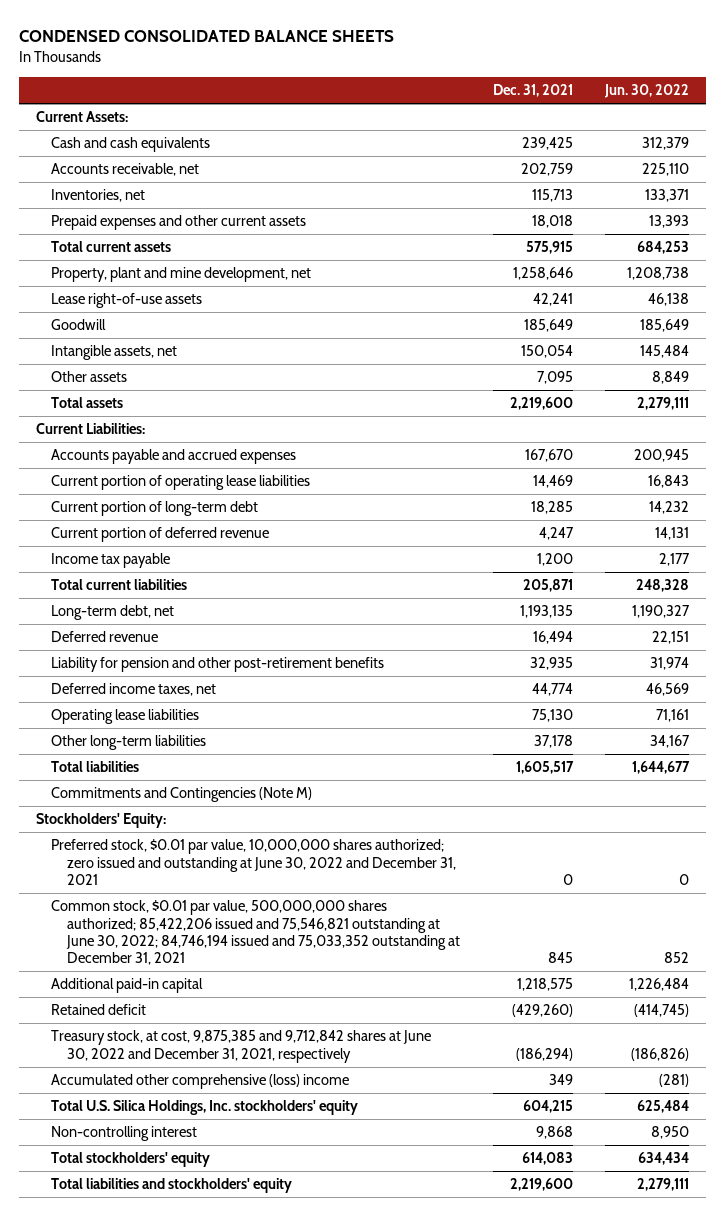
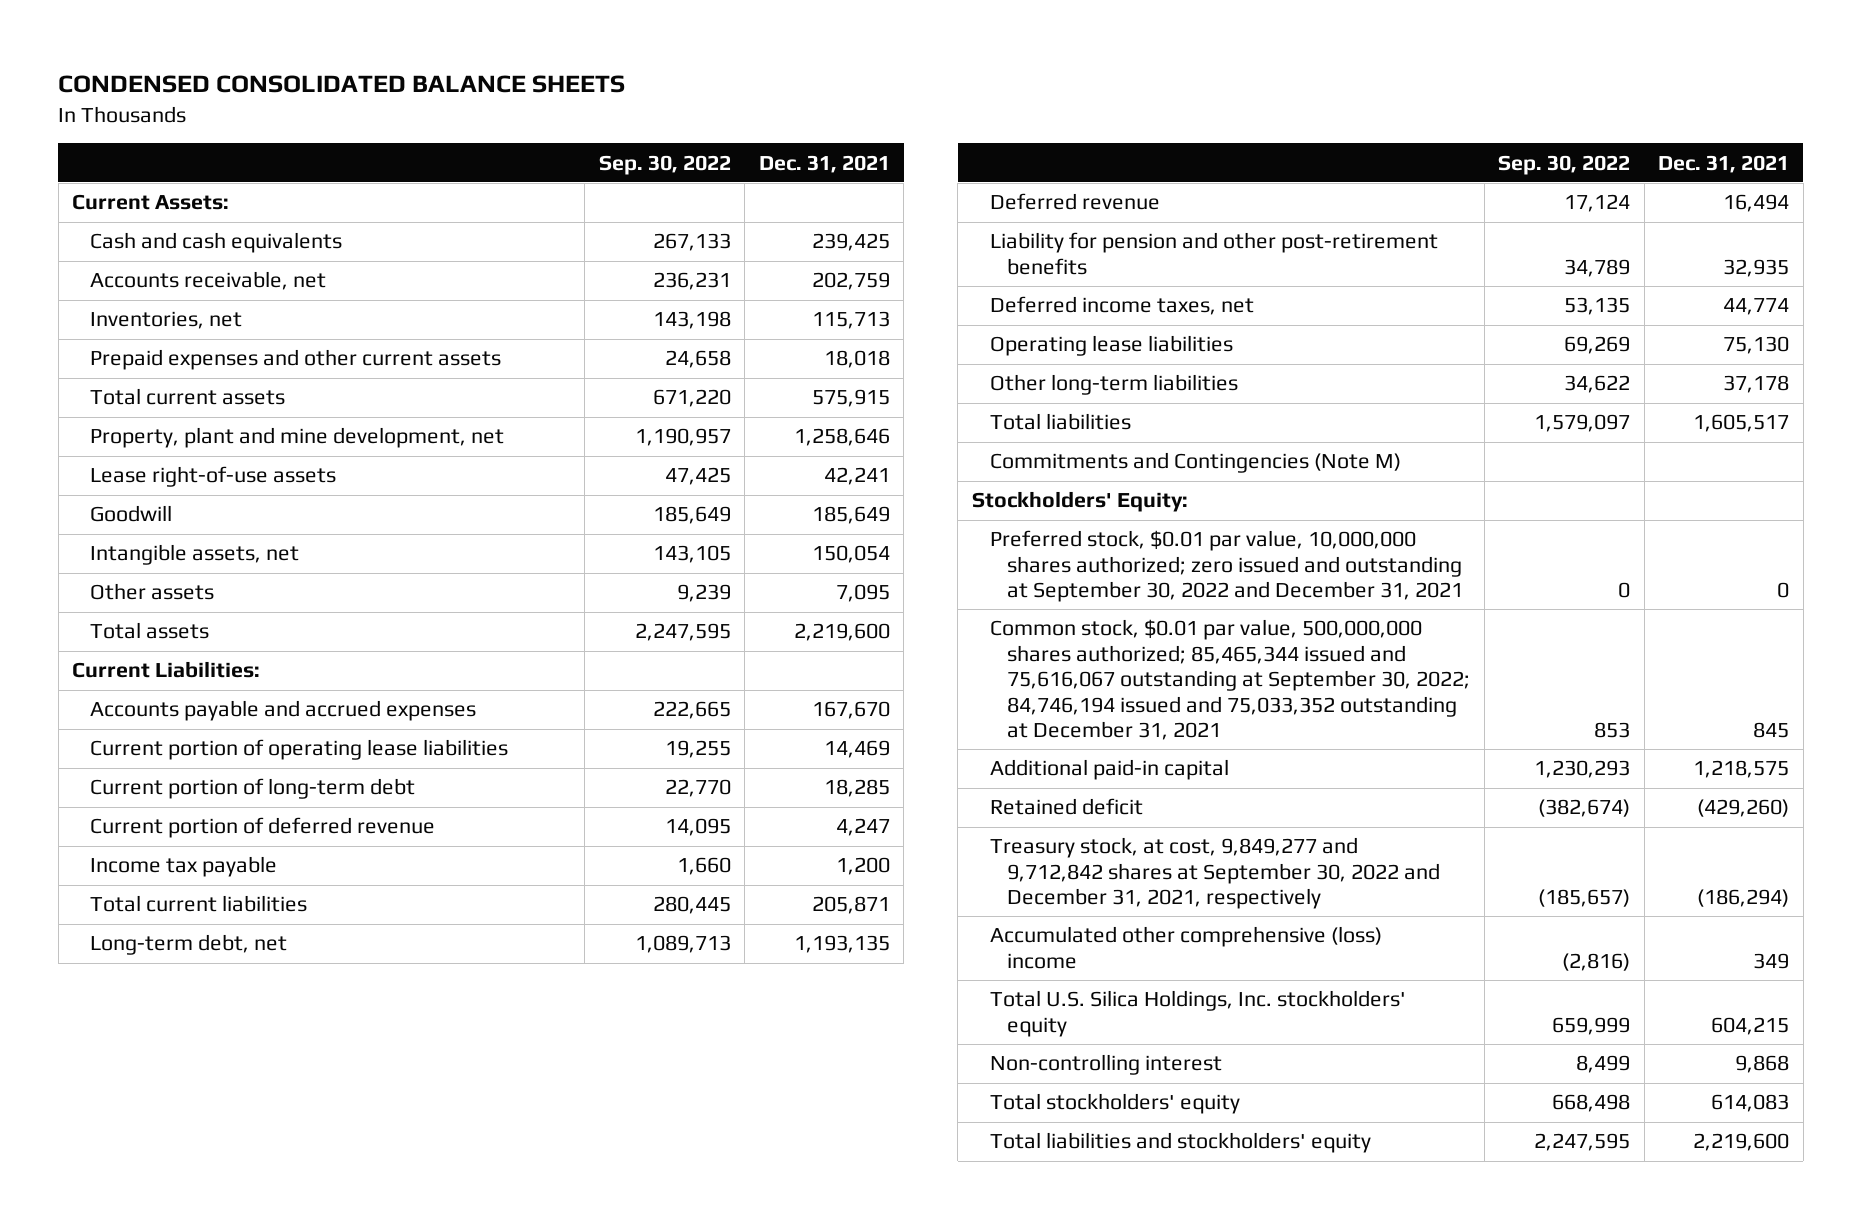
- | Dec. 31, 2021 | Jun. 30, 2022
+ | Sep. 30, 2022 | Dec. 31, 2021
- Preferred stock, $0.01 par value, 10,000,000 shares authorized; zero issued and outstanding at June 30, 2022 and December 31, 2021 | 0 | 0
- Common stock, $0.01 par value, 500,000,000 shares authorized; 85,422,206 issued and 75,546,821 outstanding at June 30, 2022; 84,746,194 issued and 75,033,352 outstanding at December 31, 2021 | 845 | 852
+ Preferred stock, $0.01 par value, 10,000,000 shares authorized; zero issued and outstanding at September 30, 2022 and December 31, 2021 | 0 | 0
+ Common stock, $0.01 par value, 500,000,000 shares authorized; 85,465,344 issued and 75,616,067 outstanding at September 30, 2022; 84,746,194 issued and 75,033,352 outstanding at December 31, 2021 | 853 | 845
- Treasury stock, at cost, 9,875,385 and 9,712,842 shares at June 30, 2022 and December 31, 2021, respectively | (186,294) | (186,826)
+ Treasury stock, at cost, 9,849,277 and 9,712,842 shares at September 30, 2022 and December 31, 2021, respectively | (185,657) | (186,294)

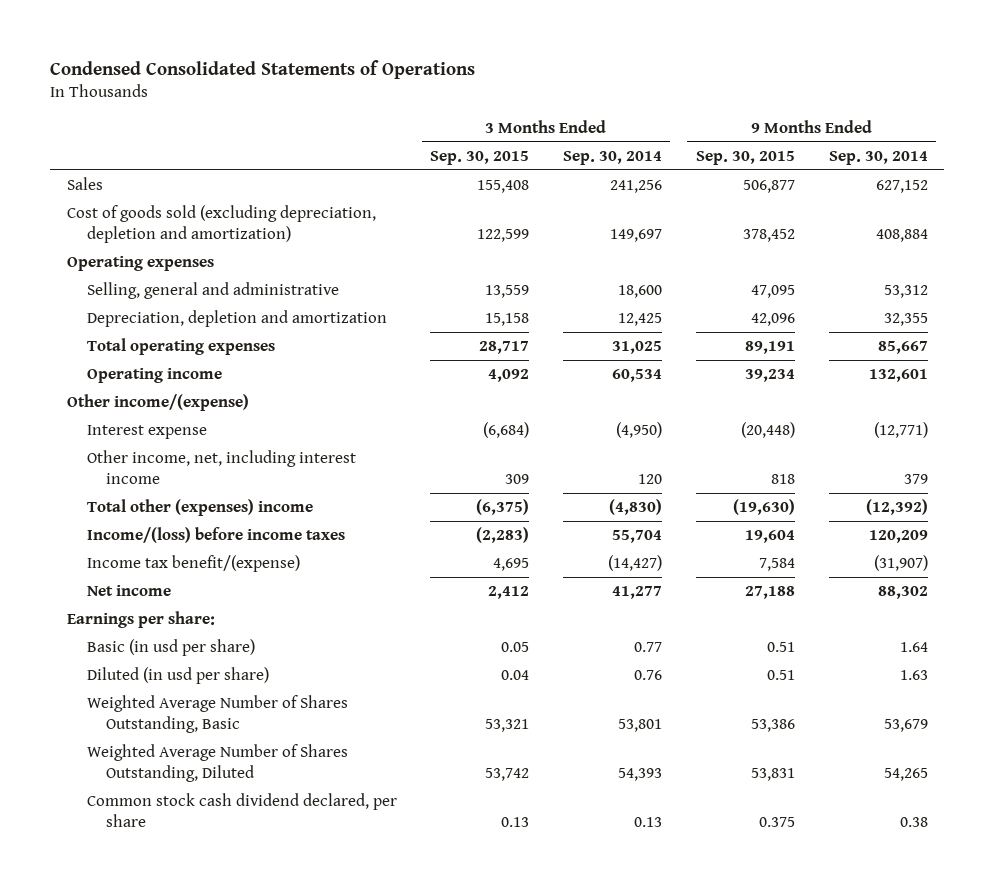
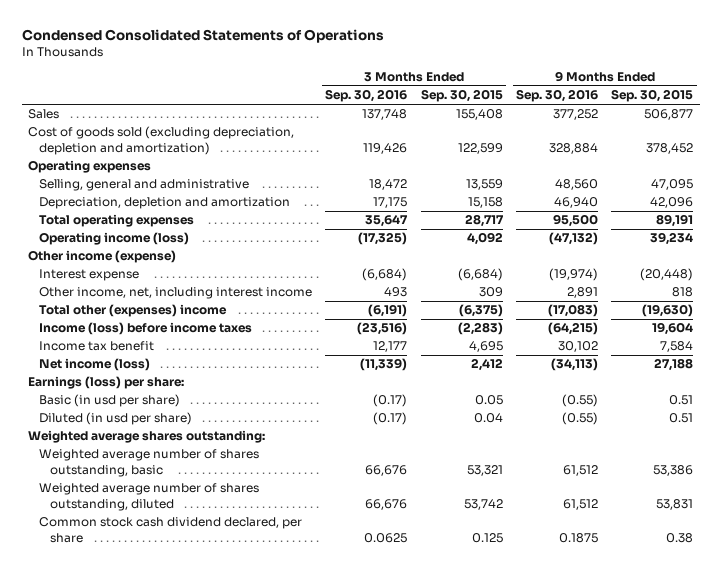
- | 3 Months Ended Sep. 30, 2015 | 3 Months Ended Sep. 30, 2014 | 9 Months Ended Sep. 30, 2015 | 9 Months Ended Sep. 30, 2014
+ | 3 Months Ended Sep. 30, 2016 | 3 Months Ended Sep. 30, 2015 | 9 Months Ended Sep. 30, 2016 | 9 Months Ended Sep. 30, 2015
- Operating income | 4,092 | 60,534 | 39,234 | 132,601
- Other income/(expense)
+ Operating income (loss) | (17,325) | 4,092 | (47,132) | 39,234
+ Other income (expense)
- Income/(loss) before income taxes | (2,283) | 55,704 | 19,604 | 120,209
- Income tax benefit/(expense) | 4,695 | (14,427) | 7,584 | (31,907)
- Net income | 2,412 | 41,277 | 27,188 | 88,302
- Earnings per share:
+ Income (loss) before income taxes | (23,516) | (2,283) | (64,215) | 19,604
+ Income tax benefit | 12,177 | 4,695 | 30,102 | 7,584
+ Net income (loss) | (11,339) | 2,412 | (34,113) | 27,188
+ Earnings (loss) per share:
- Weighted Average Number of Shares Outstanding, Basic | 53,321 | 53,801 | 53,386 | 53,679
- Weighted Average Number of Shares Outstanding, Diluted | 53,742 | 54,393 | 53,831 | 54,265
- Common stock cash dividend declared, per share | 0.13 | 0.13 | 0.375 | 0.38
+ Weighted average shares outstanding:
+ Weighted average number of shares outstanding, basic | 66,676 | 53,321 | 61,512 | 53,386
+ Weighted average number of shares outstanding, diluted | 66,676 | 53,742 | 61,512 | 53,831
+ Common stock cash dividend declared, per share | 0.0625 | 0.125 | 0.1875 | 0.38

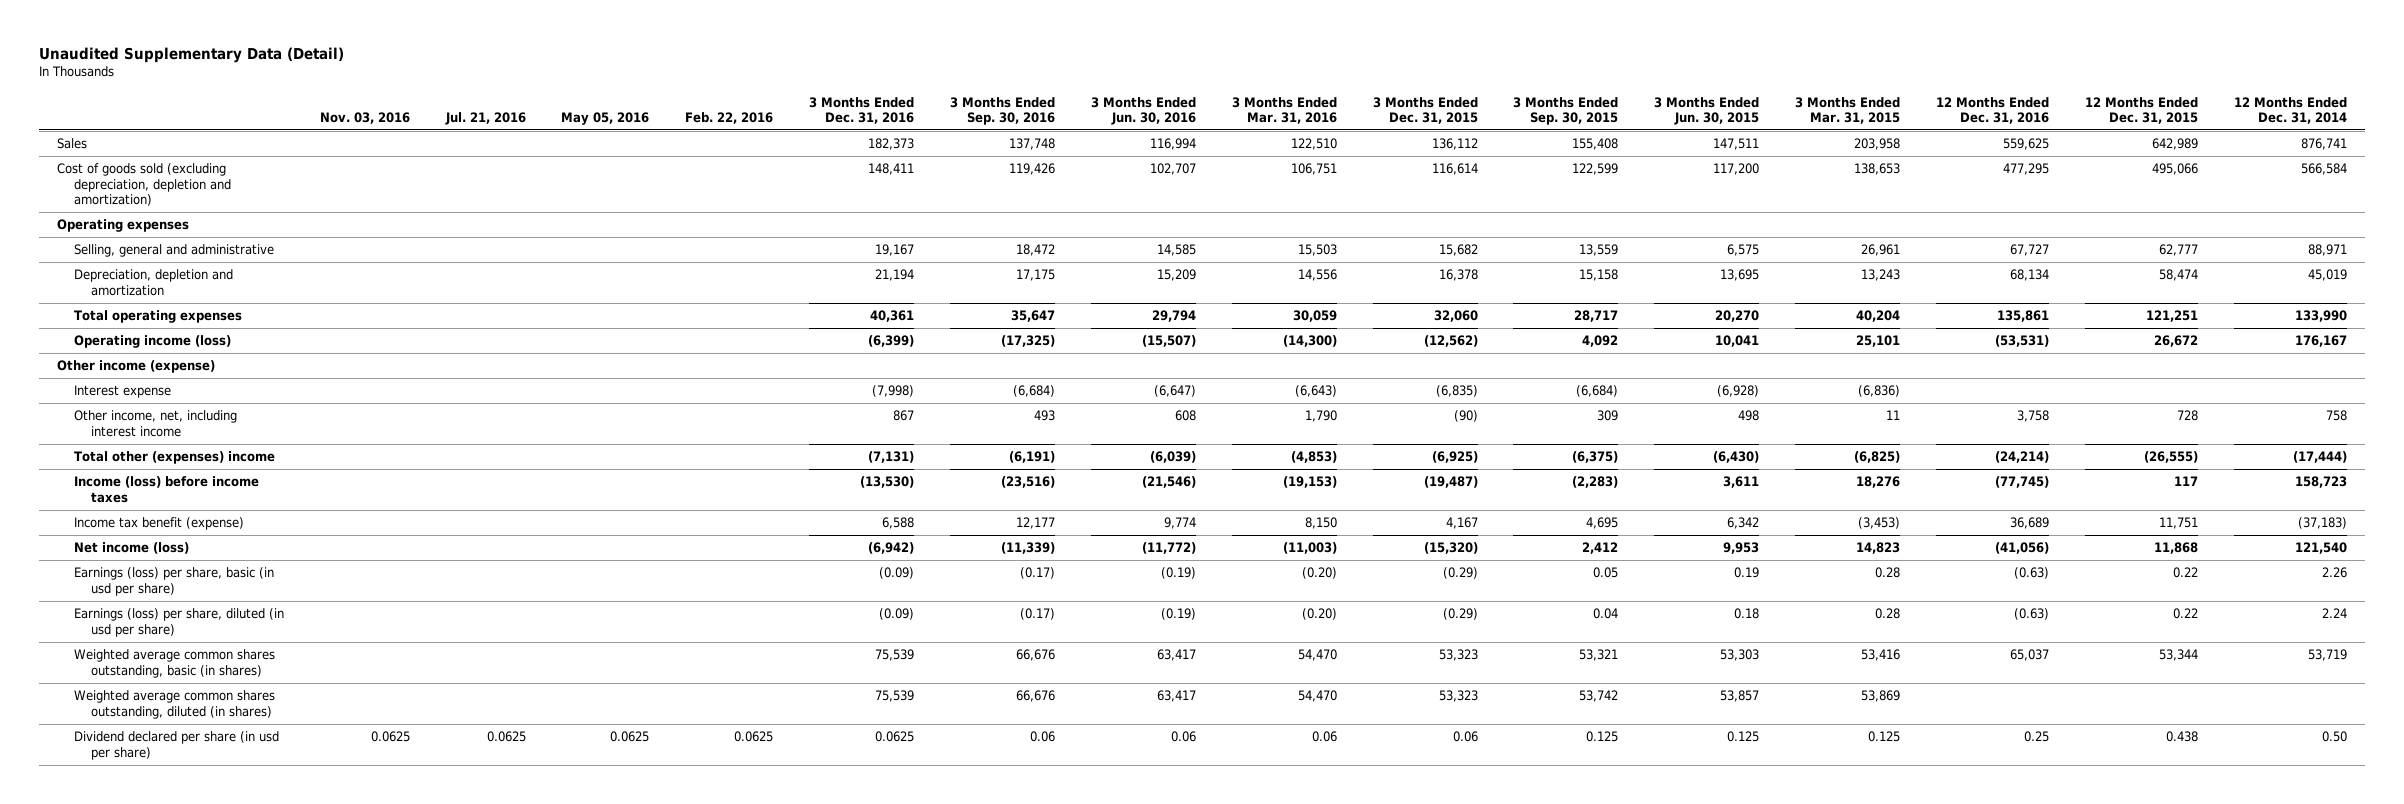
- Condensed Consolidated Statements of Operations
+ Unaudited Supplementary Data (Detail)
- | 3 Months Ended Sep. 30, 2016 | 3 Months Ended Sep. 30, 2015 | 9 Months Ended Sep. 30, 2016 | 9 Months Ended Sep. 30, 2015
+ | Nov. 03, 2016 | Jul. 21, 2016 | May 05, 2016 | Feb. 22, 2016 | 3 Months Ended Dec. 31, 2016 | 3 Months Ended Sep. 30, 2016 | 3 Months Ended Jun. 30, 2016 | 3 Months Ended Mar. 31, 2016 | 3 Months Ended Dec. 31, 2015 | 3 Months Ended Sep. 30, 2015 | 3 Months Ended Jun. 30, 2015 | 3 Months Ended Mar. 31, 2015 | 12 Months Ended Dec. 31, 2016 | 12 Months Ended Dec. 31, 2015 | 12 Months Ended Dec. 31, 2014
- Income tax benefit | 12,177 | 4,695 | 30,102 | 7,584
+ Income tax benefit (expense) | | | | | 6,588 | 12,177 | 9,774 | 8,150 | 4,167 | 4,695 | 6,342 | (3,453) | 36,689 | 11,751 | (37,183)
- Earnings (loss) per share:
- Basic (in usd per share) | (0.17) | 0.05 | (0.55) | 0.51
- Diluted (in usd per share) | (0.17) | 0.04 | (0.55) | 0.51
- Weighted average shares outstanding:
- Weighted average number of shares outstanding, basic | 66,676 | 53,321 | 61,512 | 53,386
- Weighted average number of shares outstanding, diluted | 66,676 | 53,742 | 61,512 | 53,831
- Common stock cash dividend declared, per share | 0.0625 | 0.125 | 0.1875 | 0.38
+ Earnings (loss) per share, basic (in usd per share) | | | | | (0.09) | (0.17) | (0.19) | (0.20) | (0.29) | 0.05 | 0.19 | 0.28 | (0.63) | 0.22 | 2.26
+ Earnings (loss) per share, diluted (in usd per share) | | | | | (0.09) | (0.17) | (0.19) | (0.20) | (0.29) | 0.04 | 0.18 | 0.28 | (0.63) | 0.22 | 2.24
+ Weighted average common shares outstanding, basic (in shares) | | | | | 75,539 | 66,676 | 63,417 | 54,470 | 53,323 | 53,321 | 53,303 | 53,416 | 65,037 | 53,344 | 53,719
+ Weighted average common shares outstanding, diluted (in shares) | | | | | 75,539 | 66,676 | 63,417 | 54,470 | 53,323 | 53,742 | 53,857 | 53,869 | | |
+ Dividend declared per share (in usd per share) | 0.0625 | 0.0625 | 0.0625 | 0.0625 | 0.0625 | 0.06 | 0.06 | 0.06 | 0.06 | 0.125 | 0.125 | 0.125 | 0.25 | 0.438 | 0.50

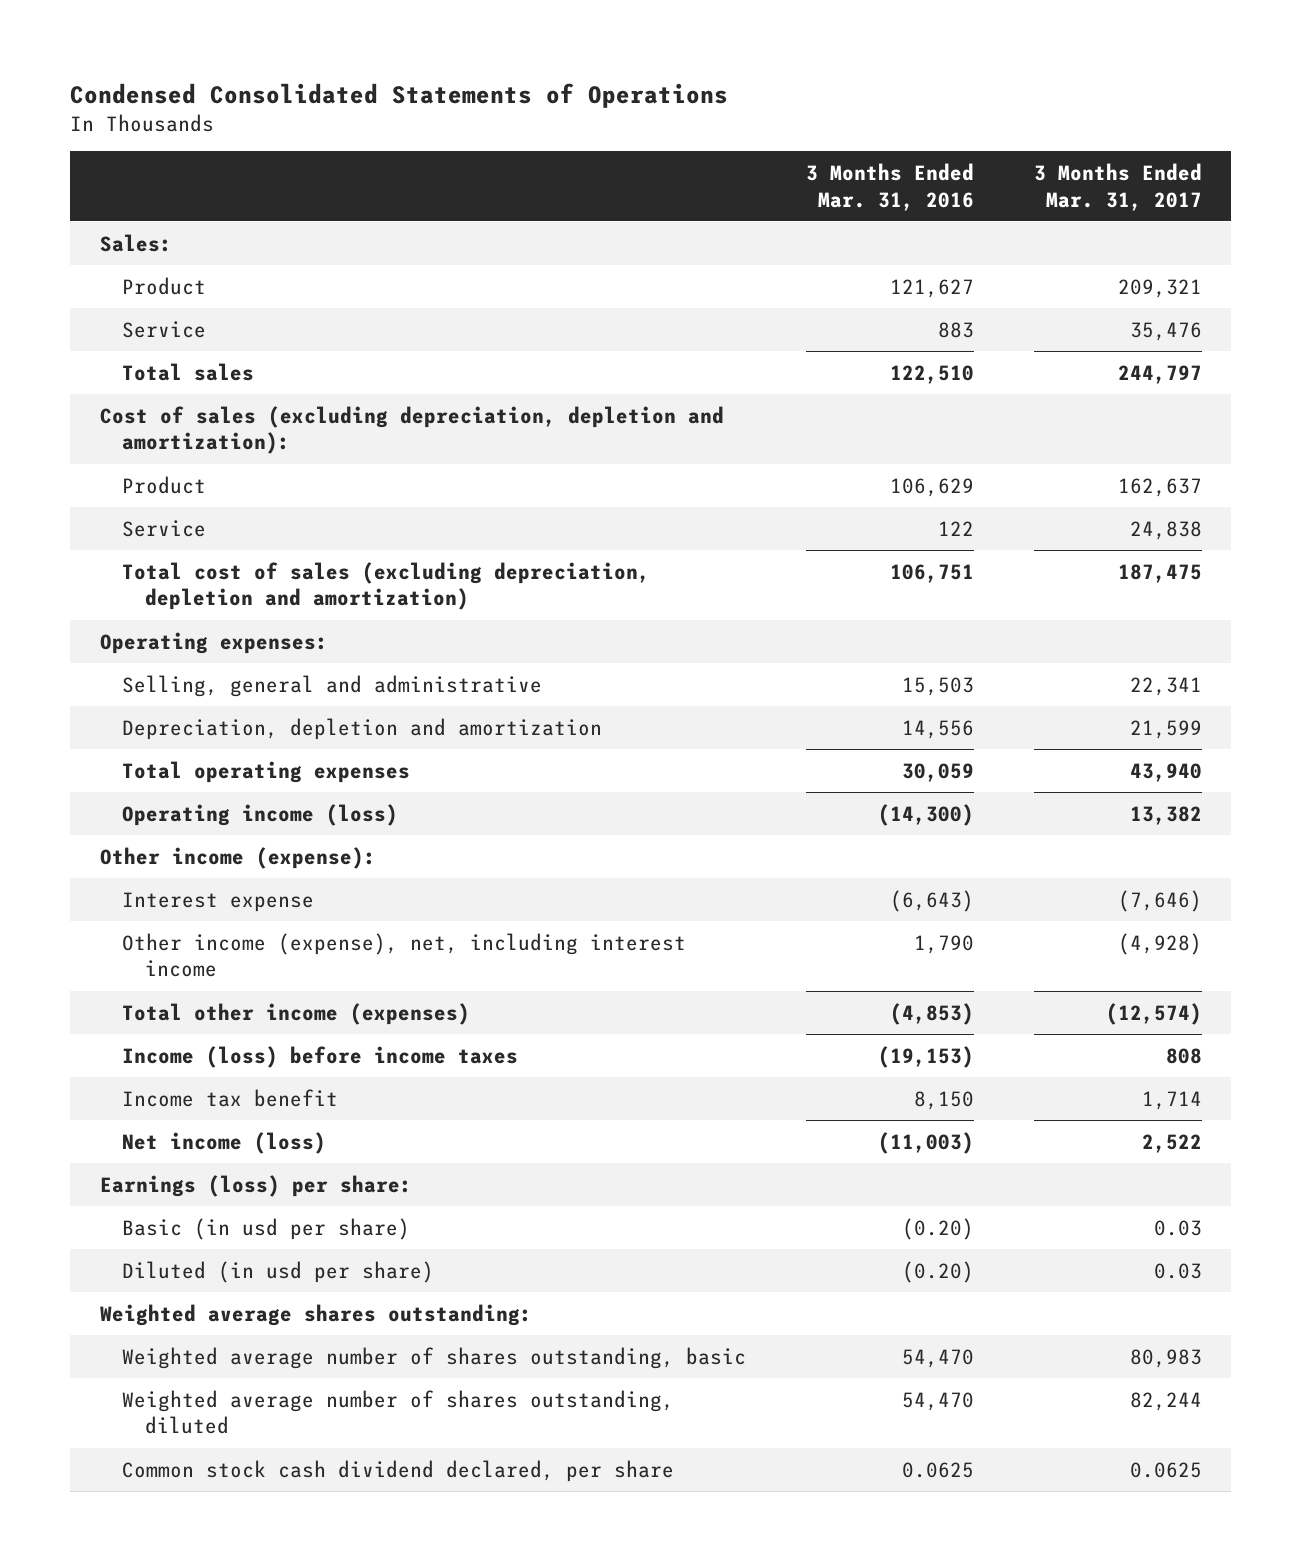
- Unaudited Supplementary Data (Detail)
+ Condensed Consolidated Statements of Operations
- | Nov. 03, 2016 | Jul. 21, 2016 | May 05, 2016 | Feb. 22, 2016 | 3 Months Ended Dec. 31, 2016 | 3 Months Ended Sep. 30, 2016 | 3 Months Ended Jun. 30, 2016 | 3 Months Ended Mar. 31, 2016 | 3 Months Ended Dec. 31, 2015 | 3 Months Ended Sep. 30, 2015 | 3 Months Ended Jun. 30, 2015 | 3 Months Ended Mar. 31, 2015 | 12 Months Ended Dec. 31, 2016 | 12 Months Ended Dec. 31, 2015 | 12 Months Ended Dec. 31, 2014
+ | 3 Months Ended Mar. 31, 2016 | 3 Months Ended Mar. 31, 2017
- Sales | | | | | 182,373 | 137,748 | 116,994 | 122,510 | 136,112 | 155,408 | 147,511 | 203,958 | 559,625 | 642,989 | 876,741
- Cost of goods sold (excluding depreciation, depletion and amortization) | | | | | 148,411 | 119,426 | 102,707 | 106,751 | 116,614 | 122,599 | 117,200 | 138,653 | 477,295 | 495,066 | 566,584
- Operating expenses
+ Sales:
+ Product | 121,627 | 209,321
+ Service | 883 | 35,476
+ Total sales | 122,510 | 244,797
+ Cost of sales (excluding depreciation, depletion and amortization):
+ Product | 106,629 | 162,637
+ Service | 122 | 24,838
+ Total cost of sales (excluding depreciation, depletion and amortization) | 106,751 | 187,475
+ Operating expenses:
- Other income (expense)
+ Other income (expense):
- Other income, net, including interest income | | | | | 867 | 493 | 608 | 1,790 | (90) | 309 | 498 | 11 | 3,758 | 728 | 758
- Total other (expenses) income | | | | | (7,131) | (6,191) | (6,039) | (4,853) | (6,925) | (6,375) | (6,430) | (6,825) | (24,214) | (26,555) | (17,444)
+ Other income (expense), net, including interest income | 1,790 | (4,928)
+ Total other income (expenses) | (4,853) | (12,574)
- Income tax benefit (expense) | | | | | 6,588 | 12,177 | 9,774 | 8,150 | 4,167 | 4,695 | 6,342 | (3,453) | 36,689 | 11,751 | (37,183)
+ Income tax benefit | 8,150 | 1,714
- Earnings (loss) per share, basic (in usd per share) | | | | | (0.09) | (0.17) | (0.19) | (0.20) | (0.29) | 0.05 | 0.19 | 0.28 | (0.63) | 0.22 | 2.26
- Earnings (loss) per share, diluted (in usd per share) | | | | | (0.09) | (0.17) | (0.19) | (0.20) | (0.29) | 0.04 | 0.18 | 0.28 | (0.63) | 0.22 | 2.24
- Weighted average common shares outstanding, basic (in shares) | | | | | 75,539 | 66,676 | 63,417 | 54,470 | 53,323 | 53,321 | 53,303 | 53,416 | 65,037 | 53,344 | 53,719
- Weighted average common shares outstanding, diluted (in shares) | | | | | 75,539 | 66,676 | 63,417 | 54,470 | 53,323 | 53,742 | 53,857 | 53,869 | | |
- Dividend declared per share (in usd per share) | 0.0625 | 0.0625 | 0.0625 | 0.0625 | 0.0625 | 0.06 | 0.06 | 0.06 | 0.06 | 0.125 | 0.125 | 0.125 | 0.25 | 0.438 | 0.50
+ Earnings (loss) per share:
+ Basic (in usd per share) | (0.20) | 0.03
+ Diluted (in usd per share) | (0.20) | 0.03
+ Weighted average shares outstanding:
+ Weighted average number of shares outstanding, basic | 54,470 | 80,983
+ Weighted average number of shares outstanding, diluted | 54,470 | 82,244
+ Common stock cash dividend declared, per share | 0.0625 | 0.0625

